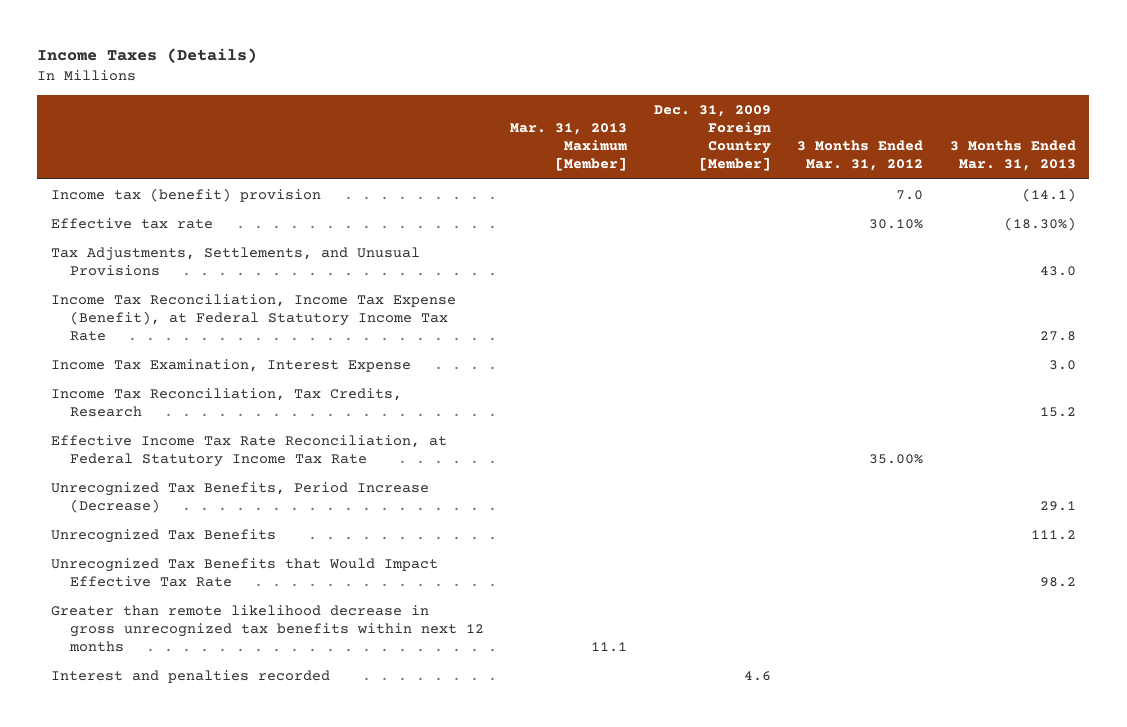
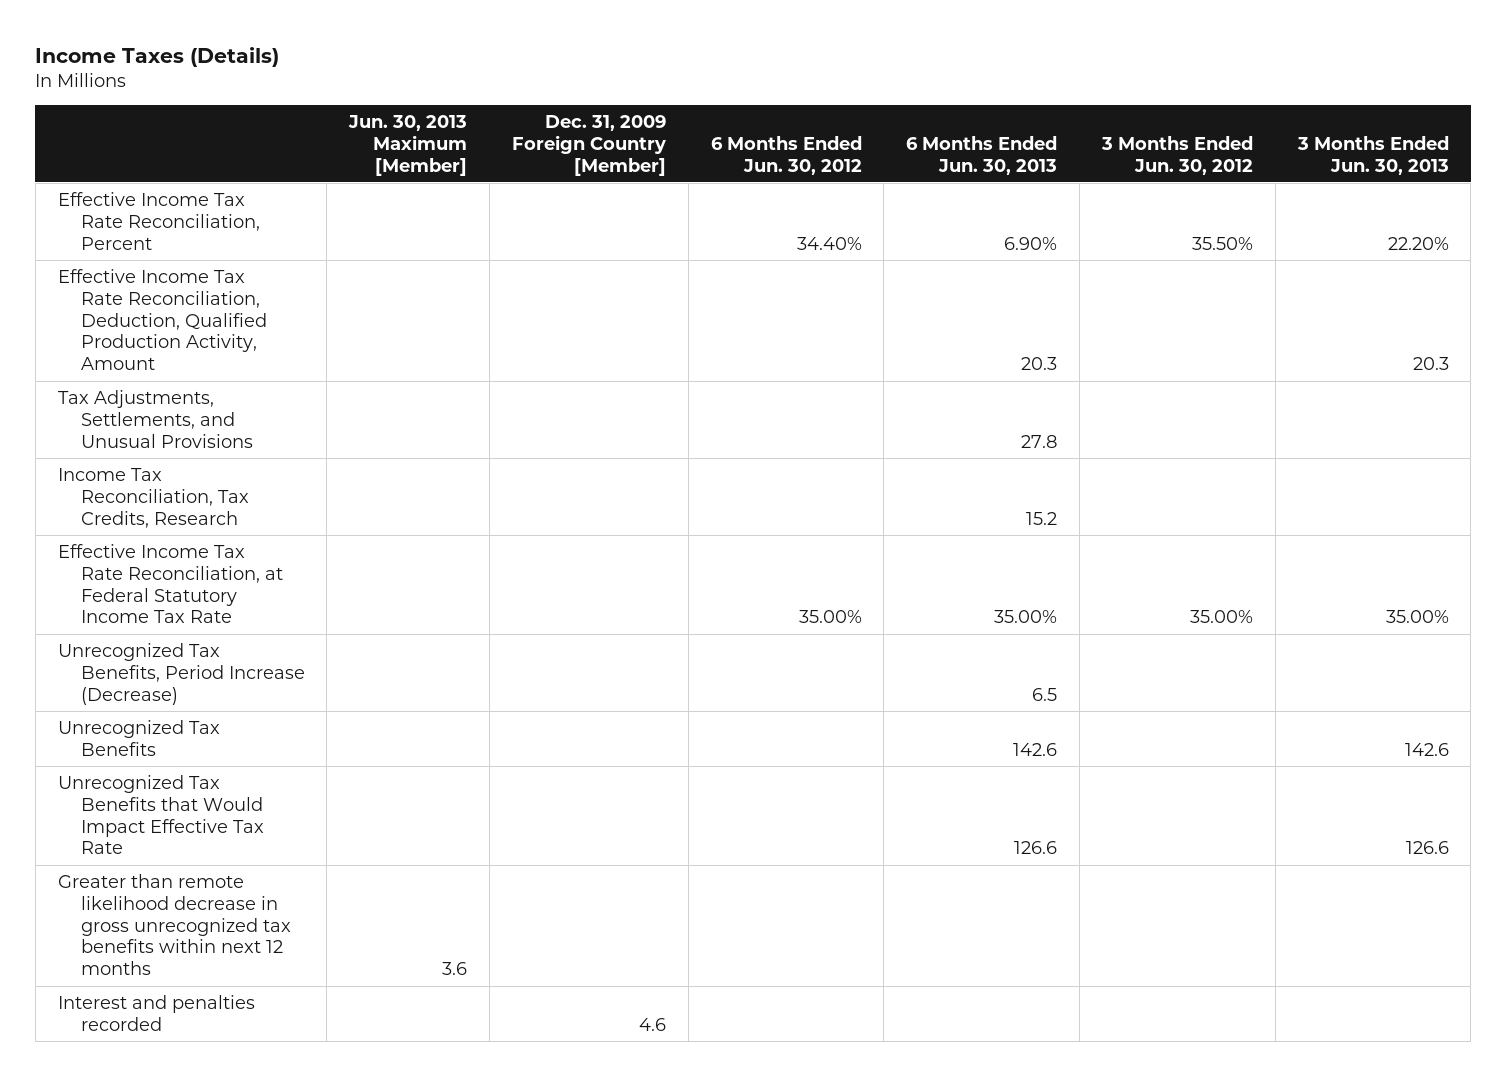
- | Mar. 31, 2013 Maximum [Member] | Dec. 31, 2009 Foreign Country [Member] | 3 Months Ended Mar. 31, 2012 | 3 Months Ended Mar. 31, 2013
+ | Jun. 30, 2013 Maximum [Member] | Dec. 31, 2009 Foreign Country [Member] | 6 Months Ended Jun. 30, 2012 | 6 Months Ended Jun. 30, 2013 | 3 Months Ended Jun. 30, 2012 | 3 Months Ended Jun. 30, 2013
- Income tax (benefit) provision | | | 7.0 | (14.1)
- Effective tax rate | | | 30.10% | (18.30%)
+ Effective Income Tax Rate Reconciliation, Percent | | | 34.40% | 6.90% | 35.50% | 22.20%
+ Effective Income Tax Rate Reconciliation, Deduction, Qualified Production Activity, Amount | | | | 20.3 | | 20.3
- Income Tax Reconciliation, Income Tax Expense (Benefit), at Federal Statutory Income Tax Rate | | | | 27.8
- Income Tax Examination, Interest Expense | | | | 3.0

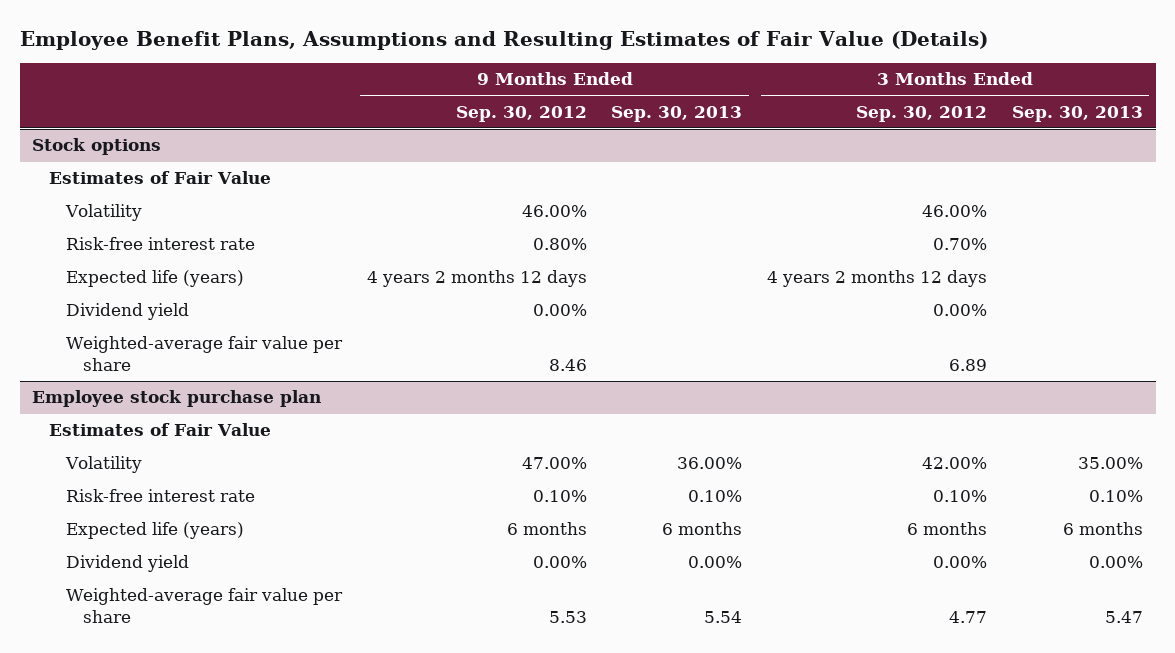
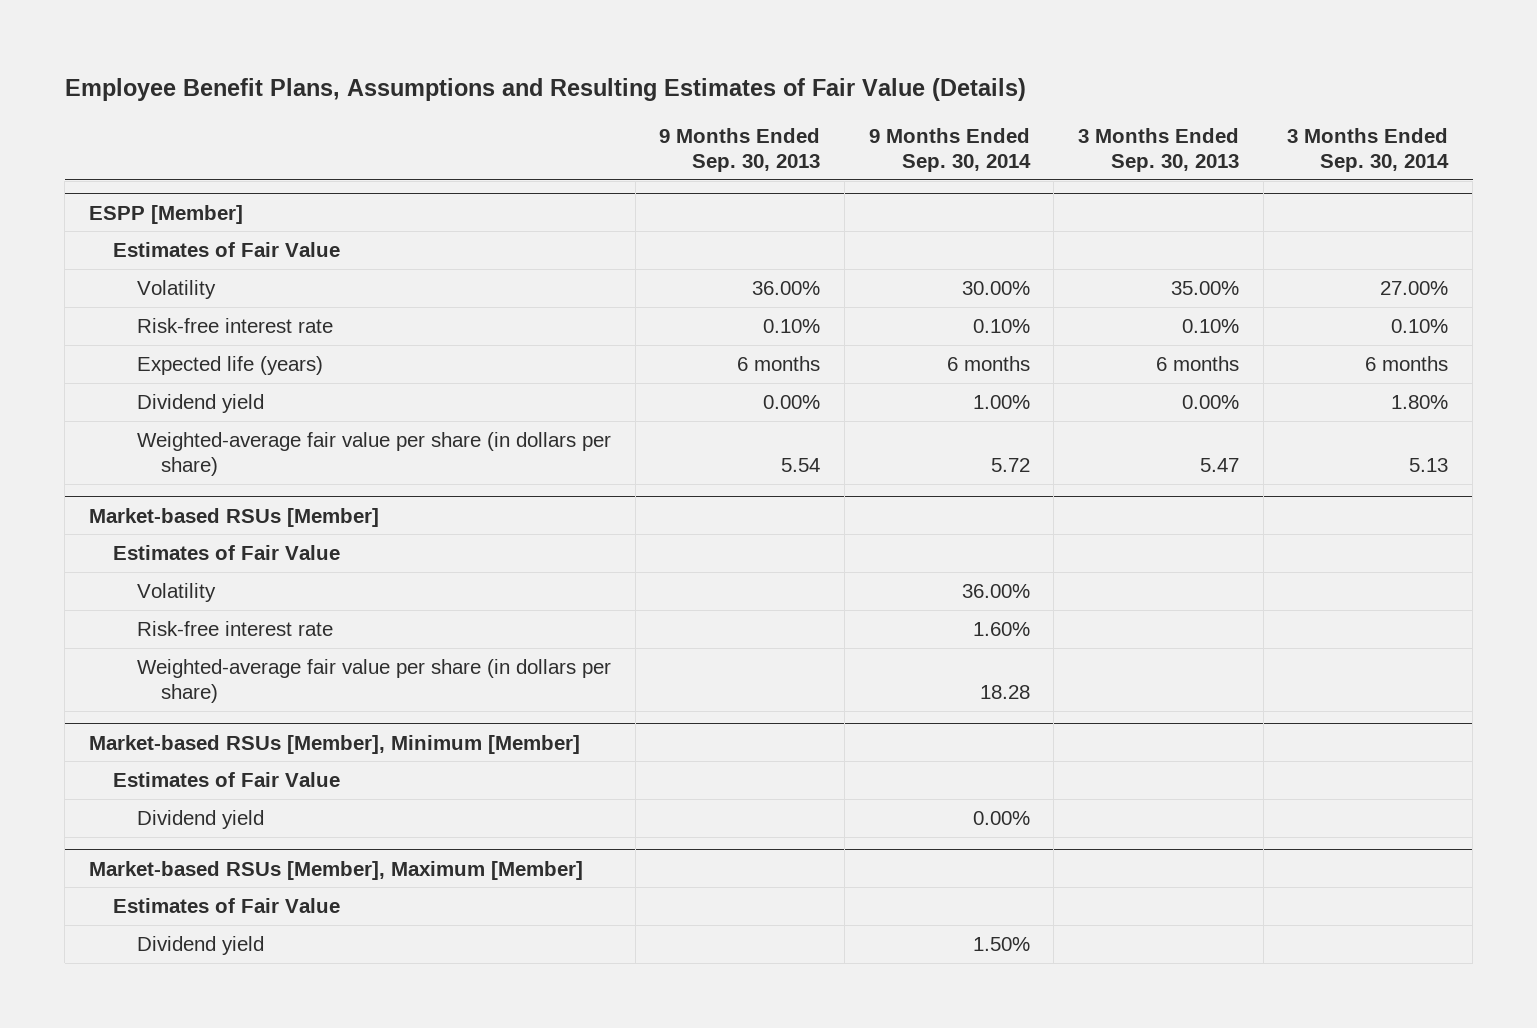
- | 9 Months Ended Sep. 30, 2012 | 9 Months Ended Sep. 30, 2013 | 3 Months Ended Sep. 30, 2012 | 3 Months Ended Sep. 30, 2013
+ | 9 Months Ended Sep. 30, 2013 | 9 Months Ended Sep. 30, 2014 | 3 Months Ended Sep. 30, 2013 | 3 Months Ended Sep. 30, 2014
- Stock options
- Estimates of Fair Value
- Volatility | 46.00% | | 46.00% |
- Risk-free interest rate | 0.80% | | 0.70% |
- Expected life (years) | 4 years 2 months 12 days | | 4 years 2 months 12 days |
- Dividend yield | 0.00% | | 0.00% |
- Weighted-average fair value per share | 8.46 | | 6.89 |
- Employee stock purchase plan
+ ESPP [Member]
- Weighted-average fair value per share | 5.53 | 5.54 | 4.77 | 5.47
+ Weighted-average fair value per share (in dollars per share) | 5.54 | 5.72 | 5.47 | 5.13
+ Market-based RSUs [Member]
+ Estimates of Fair Value
+ Volatility | | 36.00% | |
+ Risk-free interest rate | | 1.60% | |
+ Weighted-average fair value per share (in dollars per share) | | 18.28 | |
+ Market-based RSUs [Member], Minimum [Member]
+ Estimates of Fair Value
+ Dividend yield | | 0.00% | |
+ Market-based RSUs [Member], Maximum [Member]
+ Estimates of Fair Value
+ Dividend yield | | 1.50% | |

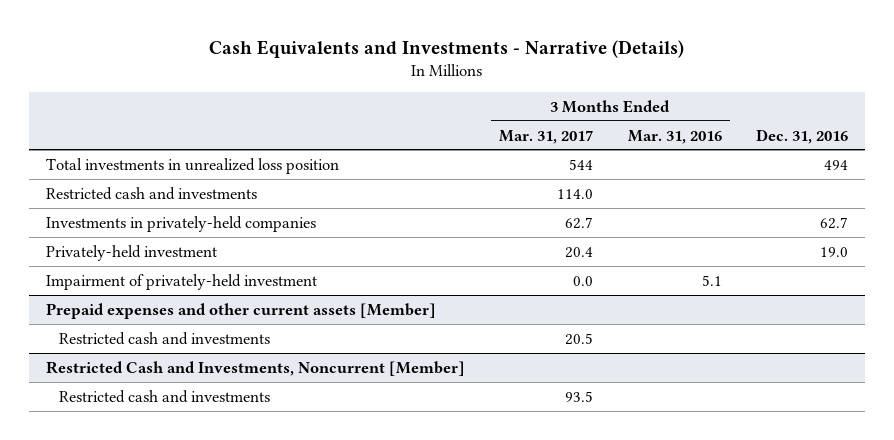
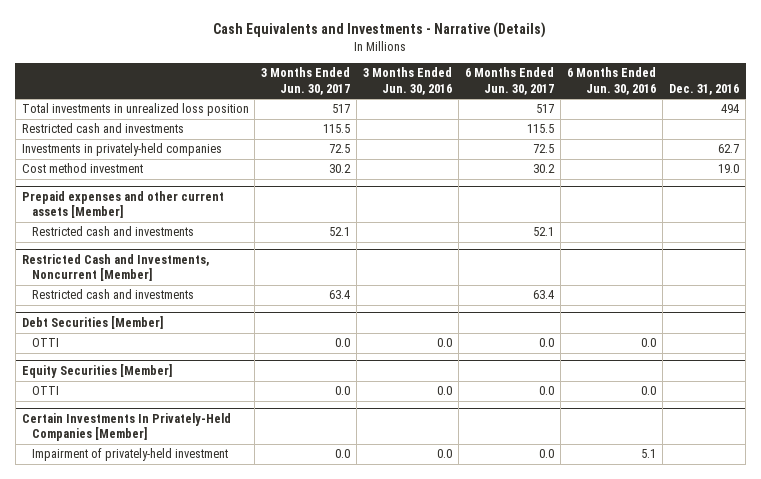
- | 3 Months Ended Mar. 31, 2017 | 3 Months Ended Mar. 31, 2016 | Dec. 31, 2016
+ | 3 Months Ended Jun. 30, 2017 | 3 Months Ended Jun. 30, 2016 | 6 Months Ended Jun. 30, 2017 | 6 Months Ended Jun. 30, 2016 | Dec. 31, 2016
- Privately-held investment | 20.4 | | 19.0
- Impairment of privately-held investment | 0.0 | 5.1 |
+ Cost method investment | 30.2 | | 30.2 | | 19.0
+ Debt Securities [Member]
+ OTTI | 0.0 | 0.0 | 0.0 | 0.0 |
+ Equity Securities [Member]
+ OTTI | 0.0 | 0.0 | 0.0 | 0.0 |
+ Certain Investments In Privately-Held Companies [Member]
+ Impairment of privately-held investment | 0.0 | 0.0 | 0.0 | 5.1 |

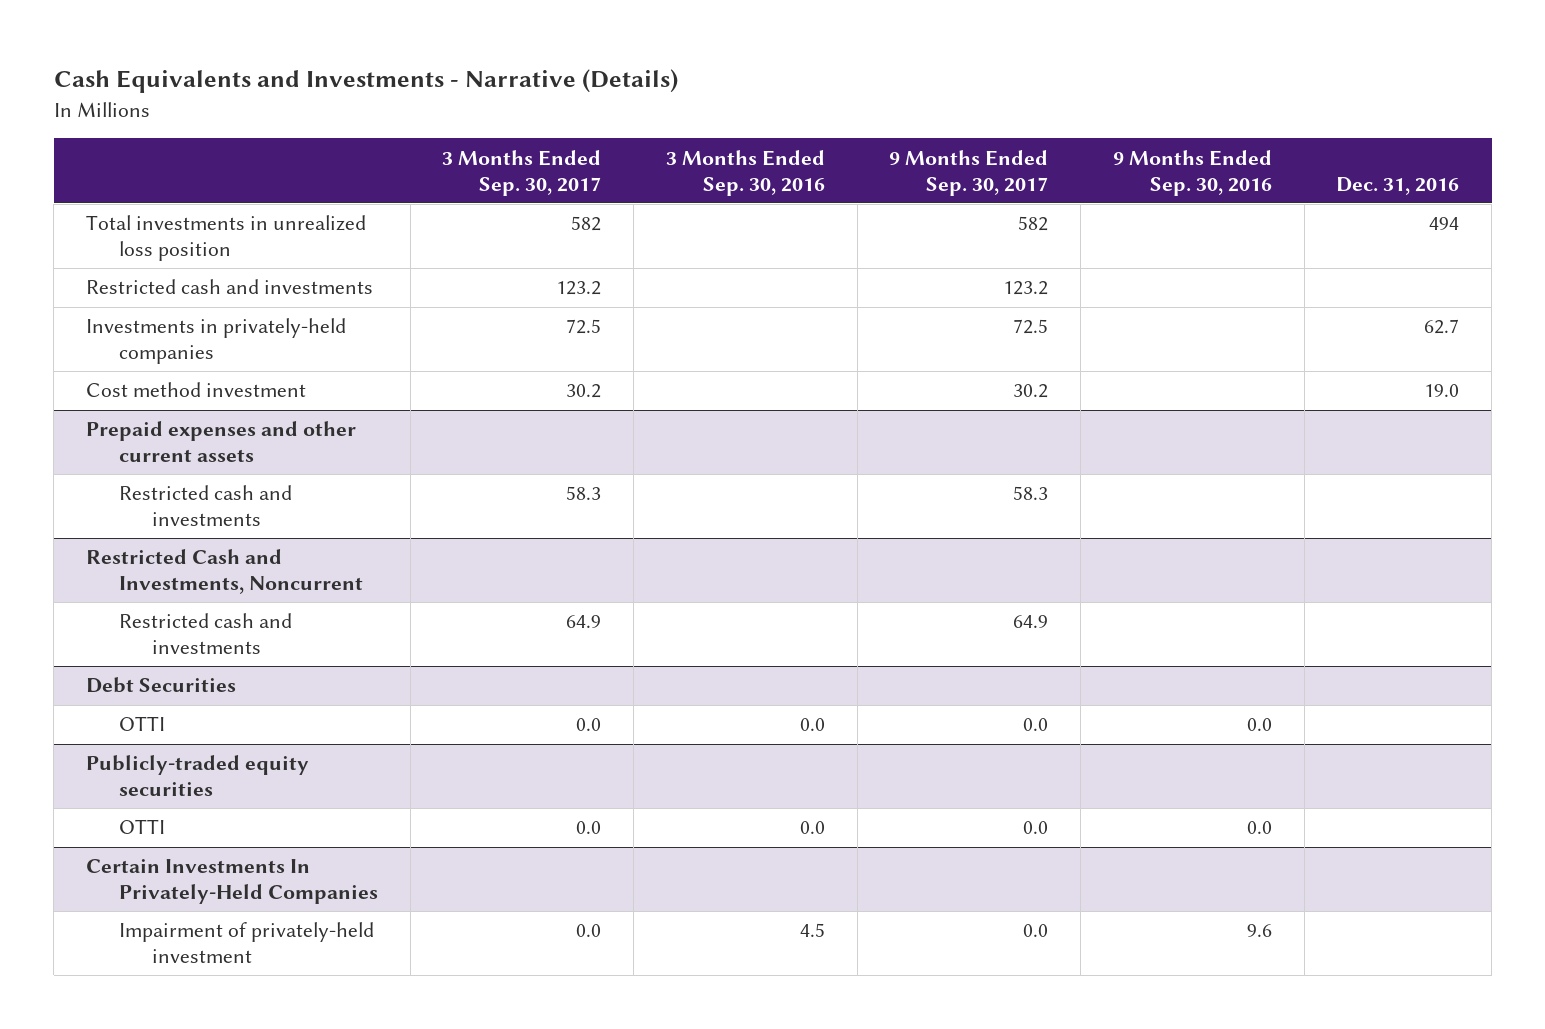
- | 3 Months Ended Jun. 30, 2017 | 3 Months Ended Jun. 30, 2016 | 6 Months Ended Jun. 30, 2017 | 6 Months Ended Jun. 30, 2016 | Dec. 31, 2016
+ | 3 Months Ended Sep. 30, 2017 | 3 Months Ended Sep. 30, 2016 | 9 Months Ended Sep. 30, 2017 | 9 Months Ended Sep. 30, 2016 | Dec. 31, 2016
- Prepaid expenses and other current assets [Member]
+ Prepaid expenses and other current assets
- Restricted Cash and Investments, Noncurrent [Member]
+ Restricted Cash and Investments, Noncurrent
- Debt Securities [Member]
+ Debt Securities
- Equity Securities [Member]
+ Publicly-traded equity securities
- Certain Investments In Privately-Held Companies [Member]
+ Certain Investments In Privately-Held Companies

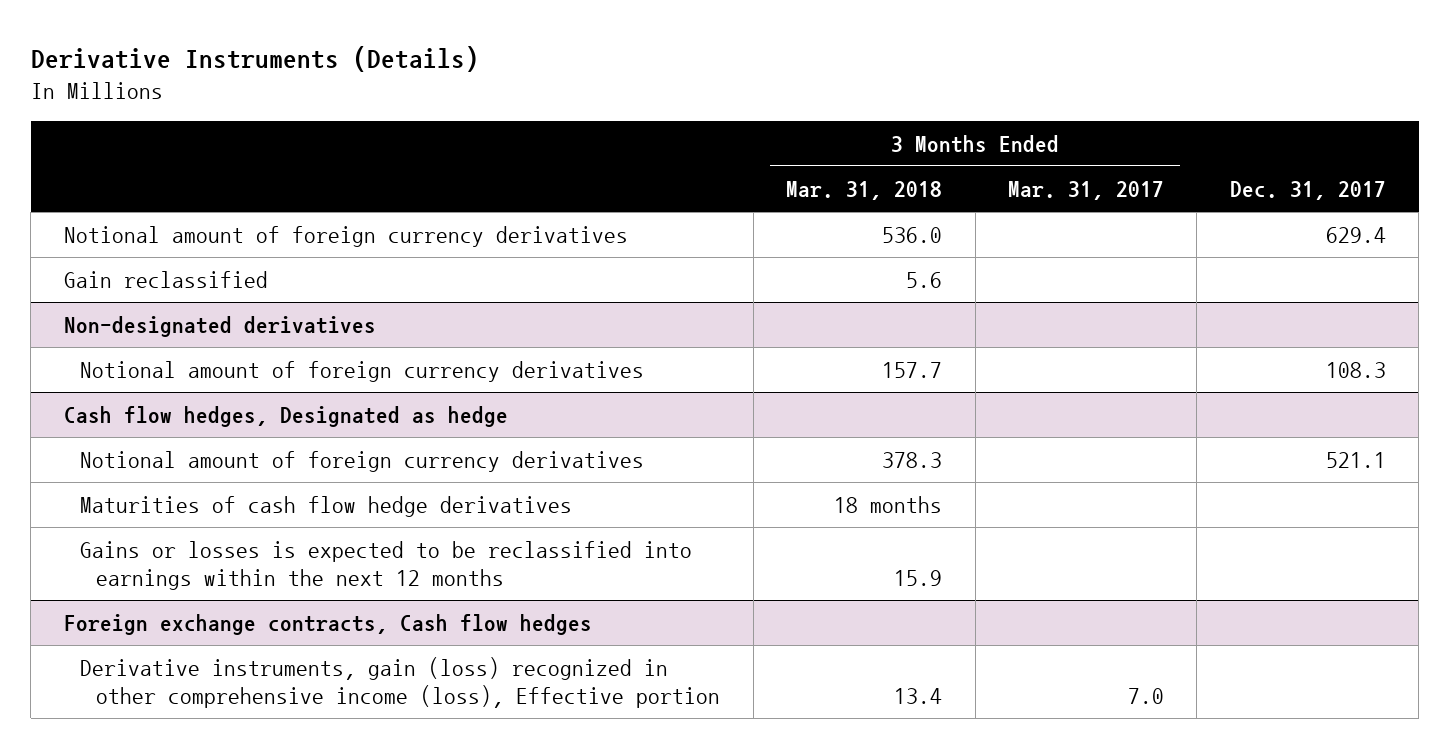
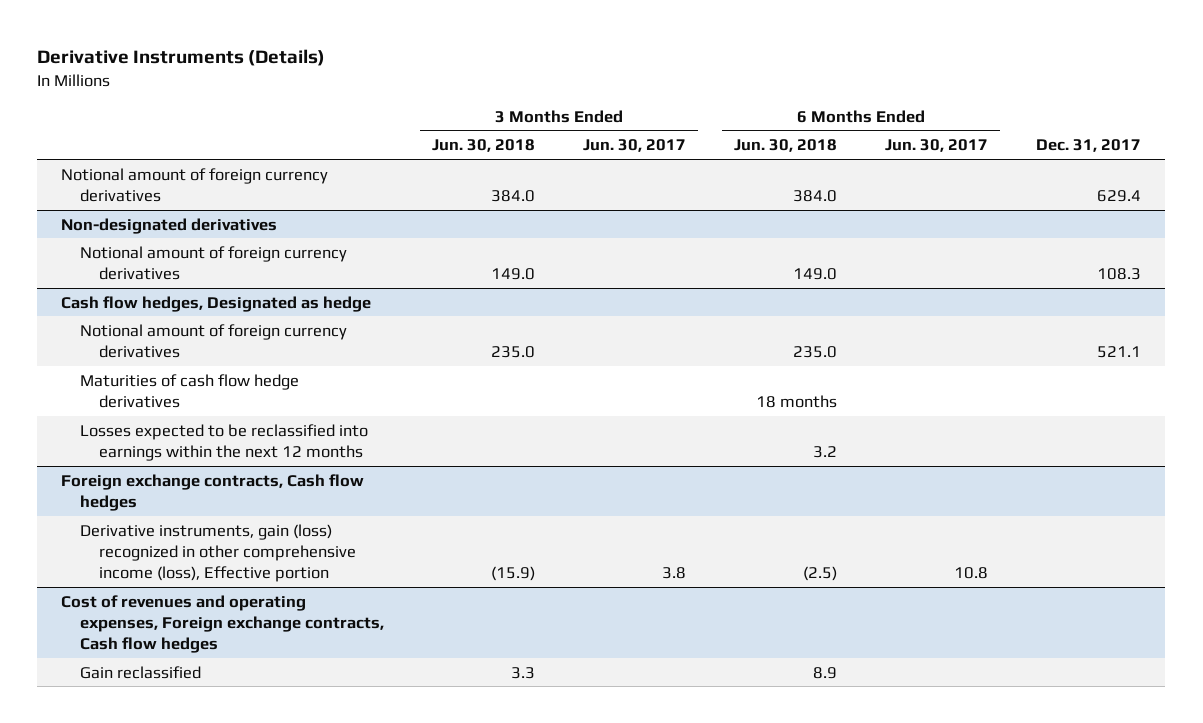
- | 3 Months Ended Mar. 31, 2018 | 3 Months Ended Mar. 31, 2017 | Dec. 31, 2017
+ | 3 Months Ended Jun. 30, 2018 | 3 Months Ended Jun. 30, 2017 | 6 Months Ended Jun. 30, 2018 | 6 Months Ended Jun. 30, 2017 | Dec. 31, 2017
- Gain reclassified | 5.6 | |
@ Cash flow hedges, Designated as hedge
- Gains or losses is expected to be reclassified into earnings within the next 12 months | 15.9 | |
+ Losses expected to be reclassified into earnings within the next 12 months | | | 3.2 | |
+ Cost of revenues and operating expenses, Foreign exchange contracts, Cash flow hedges
+ Gain reclassified | 3.3 | | 8.9 | |

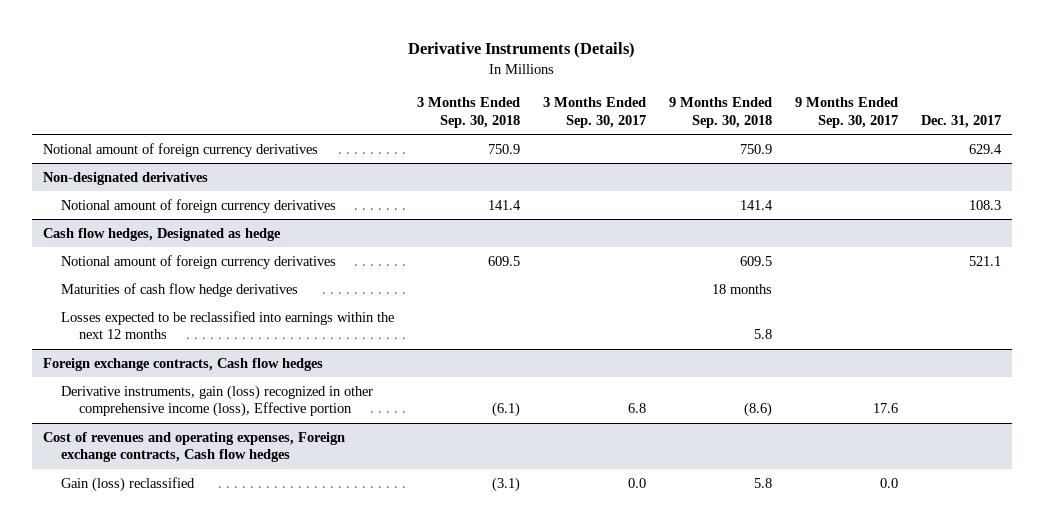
- | 3 Months Ended Jun. 30, 2018 | 3 Months Ended Jun. 30, 2017 | 6 Months Ended Jun. 30, 2018 | 6 Months Ended Jun. 30, 2017 | Dec. 31, 2017
+ | 3 Months Ended Sep. 30, 2018 | 3 Months Ended Sep. 30, 2017 | 9 Months Ended Sep. 30, 2018 | 9 Months Ended Sep. 30, 2017 | Dec. 31, 2017
@ Cost of revenues and operating expenses, Foreign exchange contracts, Cash flow hedges
- Gain reclassified | 3.3 | | 8.9 | |
+ Gain (loss) reclassified | (3.1) | 0.0 | 5.8 | 0.0 |

